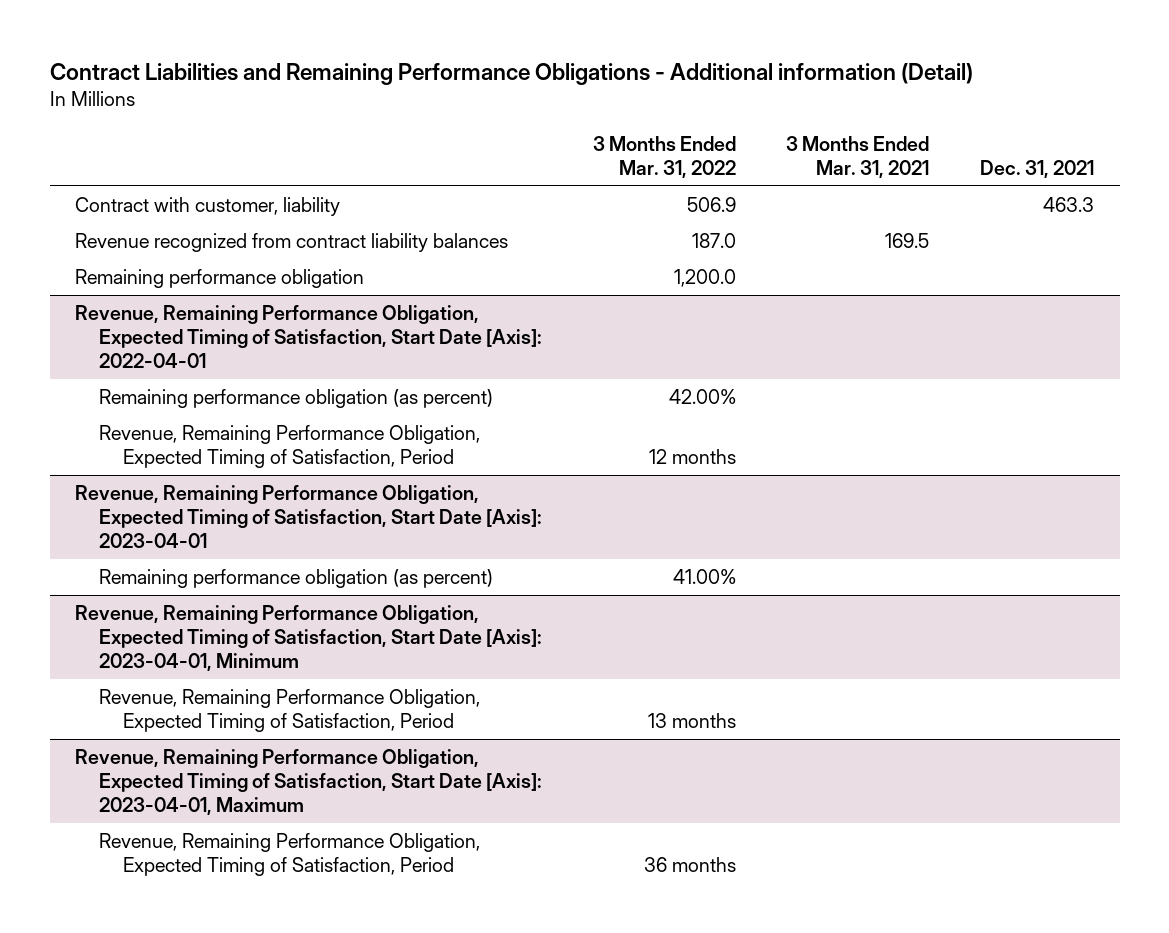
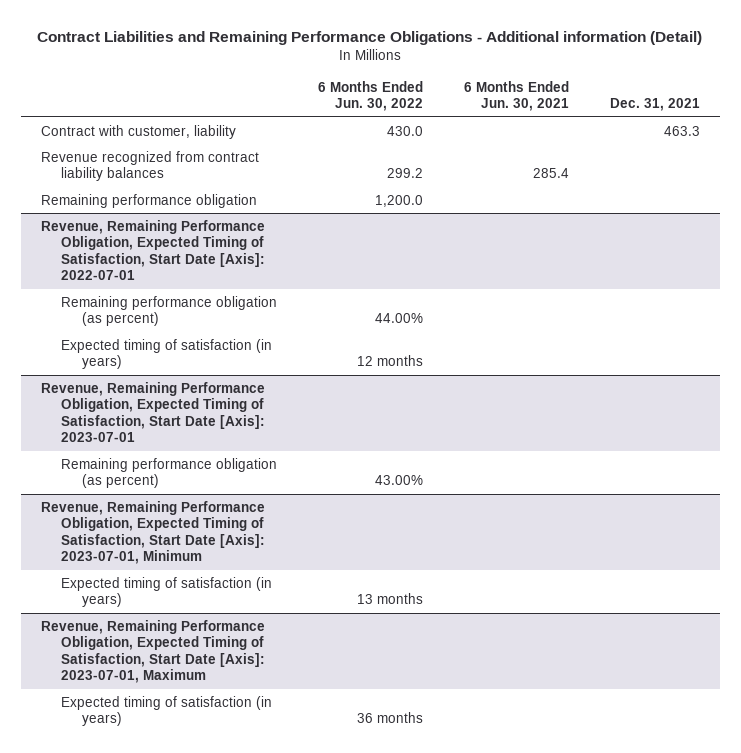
- | 3 Months Ended Mar. 31, 2022 | 3 Months Ended Mar. 31, 2021 | Dec. 31, 2021
+ | 6 Months Ended Jun. 30, 2022 | 6 Months Ended Jun. 30, 2021 | Dec. 31, 2021
- Revenue, Remaining Performance Obligation, Expected Timing of Satisfaction, Start Date [Axis]: 2022-04-01
- Remaining performance obligation (as percent) | 42.00% | |
- Revenue, Remaining Performance Obligation, Expected Timing of Satisfaction, Period | 12 months | |
- Revenue, Remaining Performance Obligation, Expected Timing of Satisfaction, Start Date [Axis]: 2023-04-01
- Remaining performance obligation (as percent) | 41.00% | |
- Revenue, Remaining Performance Obligation, Expected Timing of Satisfaction, Start Date [Axis]: 2023-04-01, Minimum
- Revenue, Remaining Performance Obligation, Expected Timing of Satisfaction, Period | 13 months | |
- Revenue, Remaining Performance Obligation, Expected Timing of Satisfaction, Start Date [Axis]: 2023-04-01, Maximum
- Revenue, Remaining Performance Obligation, Expected Timing of Satisfaction, Period | 36 months | |
+ Revenue, Remaining Performance Obligation, Expected Timing of Satisfaction, Start Date [Axis]: 2022-07-01
+ Remaining performance obligation (as percent) | 44.00% | |
+ Expected timing of satisfaction (in years) | 12 months | |
+ Revenue, Remaining Performance Obligation, Expected Timing of Satisfaction, Start Date [Axis]: 2023-07-01
+ Remaining performance obligation (as percent) | 43.00% | |
+ Revenue, Remaining Performance Obligation, Expected Timing of Satisfaction, Start Date [Axis]: 2023-07-01, Minimum
+ Expected timing of satisfaction (in years) | 13 months | |
+ Revenue, Remaining Performance Obligation, Expected Timing of Satisfaction, Start Date [Axis]: 2023-07-01, Maximum
+ Expected timing of satisfaction (in years) | 36 months | |

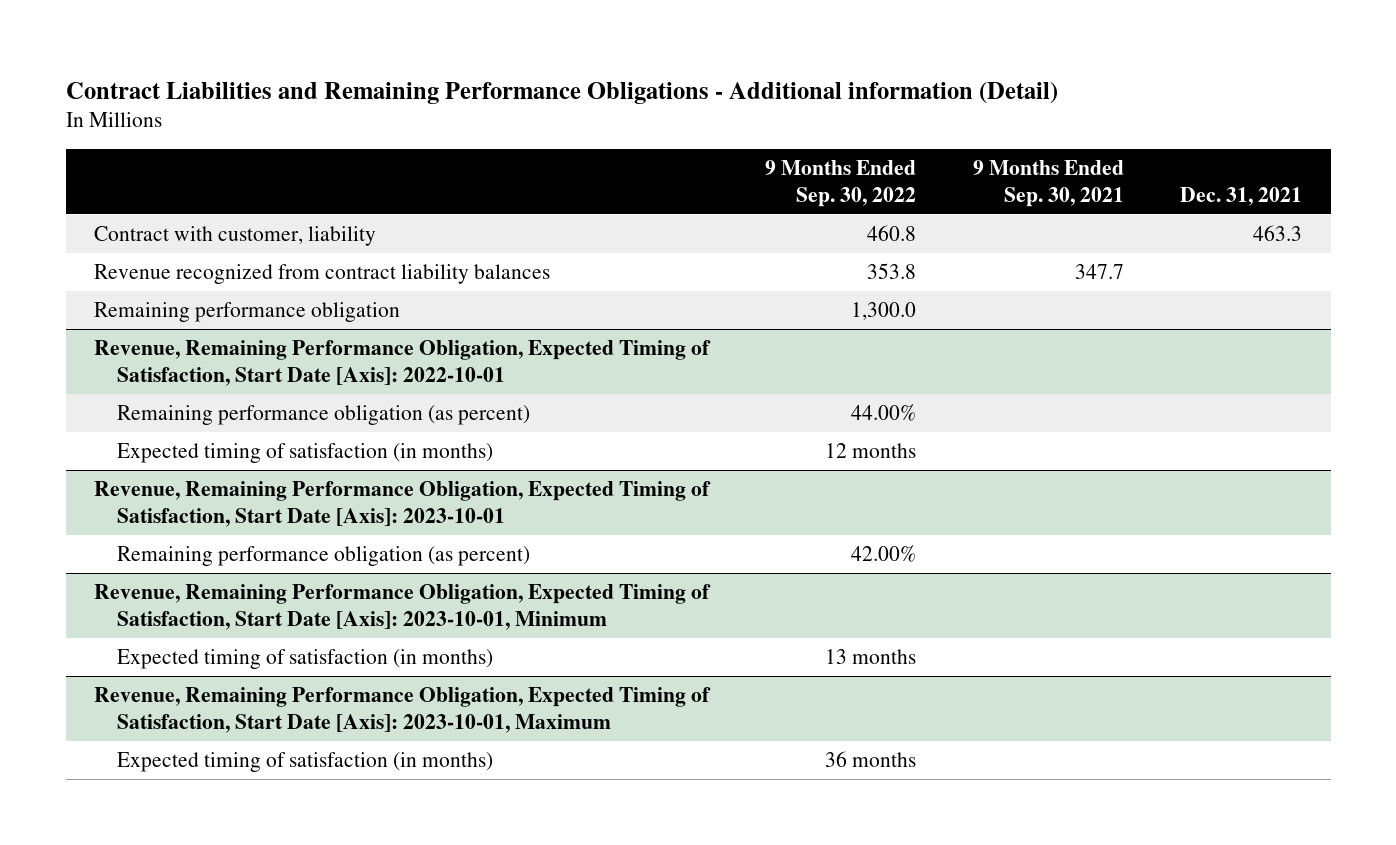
- | 6 Months Ended Jun. 30, 2022 | 6 Months Ended Jun. 30, 2021 | Dec. 31, 2021
+ | 9 Months Ended Sep. 30, 2022 | 9 Months Ended Sep. 30, 2021 | Dec. 31, 2021
- Revenue, Remaining Performance Obligation, Expected Timing of Satisfaction, Start Date [Axis]: 2022-07-01
- Remaining performance obligation (as percent) | 44.00% | |
- Expected timing of satisfaction (in years) | 12 months | |
- Revenue, Remaining Performance Obligation, Expected Timing of Satisfaction, Start Date [Axis]: 2023-07-01
- Remaining performance obligation (as percent) | 43.00% | |
- Revenue, Remaining Performance Obligation, Expected Timing of Satisfaction, Start Date [Axis]: 2023-07-01, Minimum
- Expected timing of satisfaction (in years) | 13 months | |
- Revenue, Remaining Performance Obligation, Expected Timing of Satisfaction, Start Date [Axis]: 2023-07-01, Maximum
- Expected timing of satisfaction (in years) | 36 months | |
+ Revenue, Remaining Performance Obligation, Expected Timing of Satisfaction, Start Date [Axis]: 2022-10-01
+ Remaining performance obligation (as percent) | 44.00% | |
+ Expected timing of satisfaction (in months) | 12 months | |
+ Revenue, Remaining Performance Obligation, Expected Timing of Satisfaction, Start Date [Axis]: 2023-10-01
+ Remaining performance obligation (as percent) | 42.00% | |
+ Revenue, Remaining Performance Obligation, Expected Timing of Satisfaction, Start Date [Axis]: 2023-10-01, Minimum
+ Expected timing of satisfaction (in months) | 13 months | |
+ Revenue, Remaining Performance Obligation, Expected Timing of Satisfaction, Start Date [Axis]: 2023-10-01, Maximum
+ Expected timing of satisfaction (in months) | 36 months | |

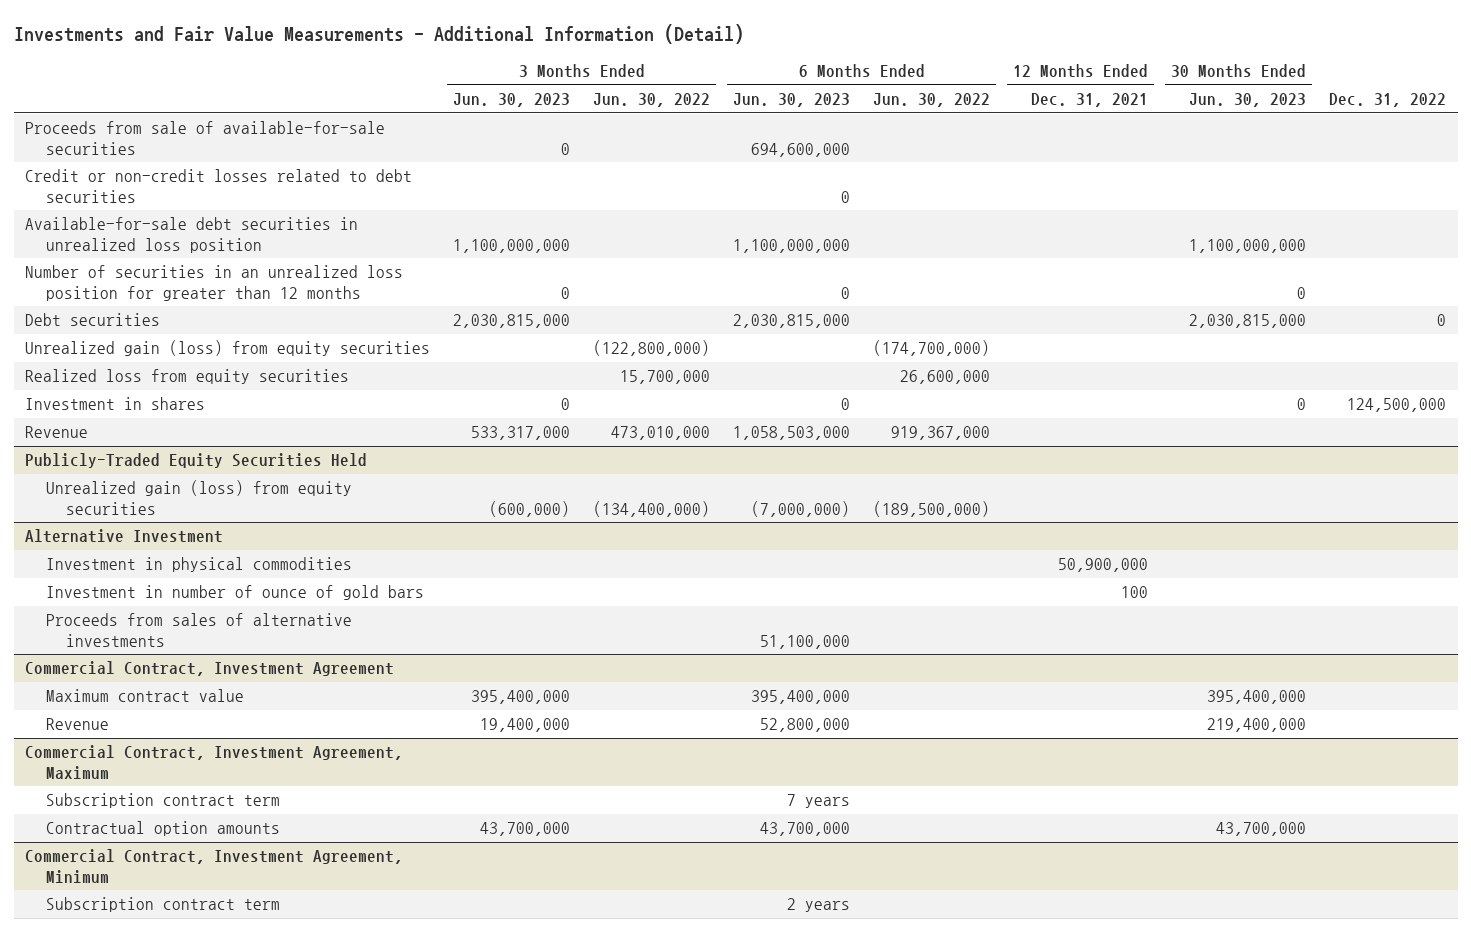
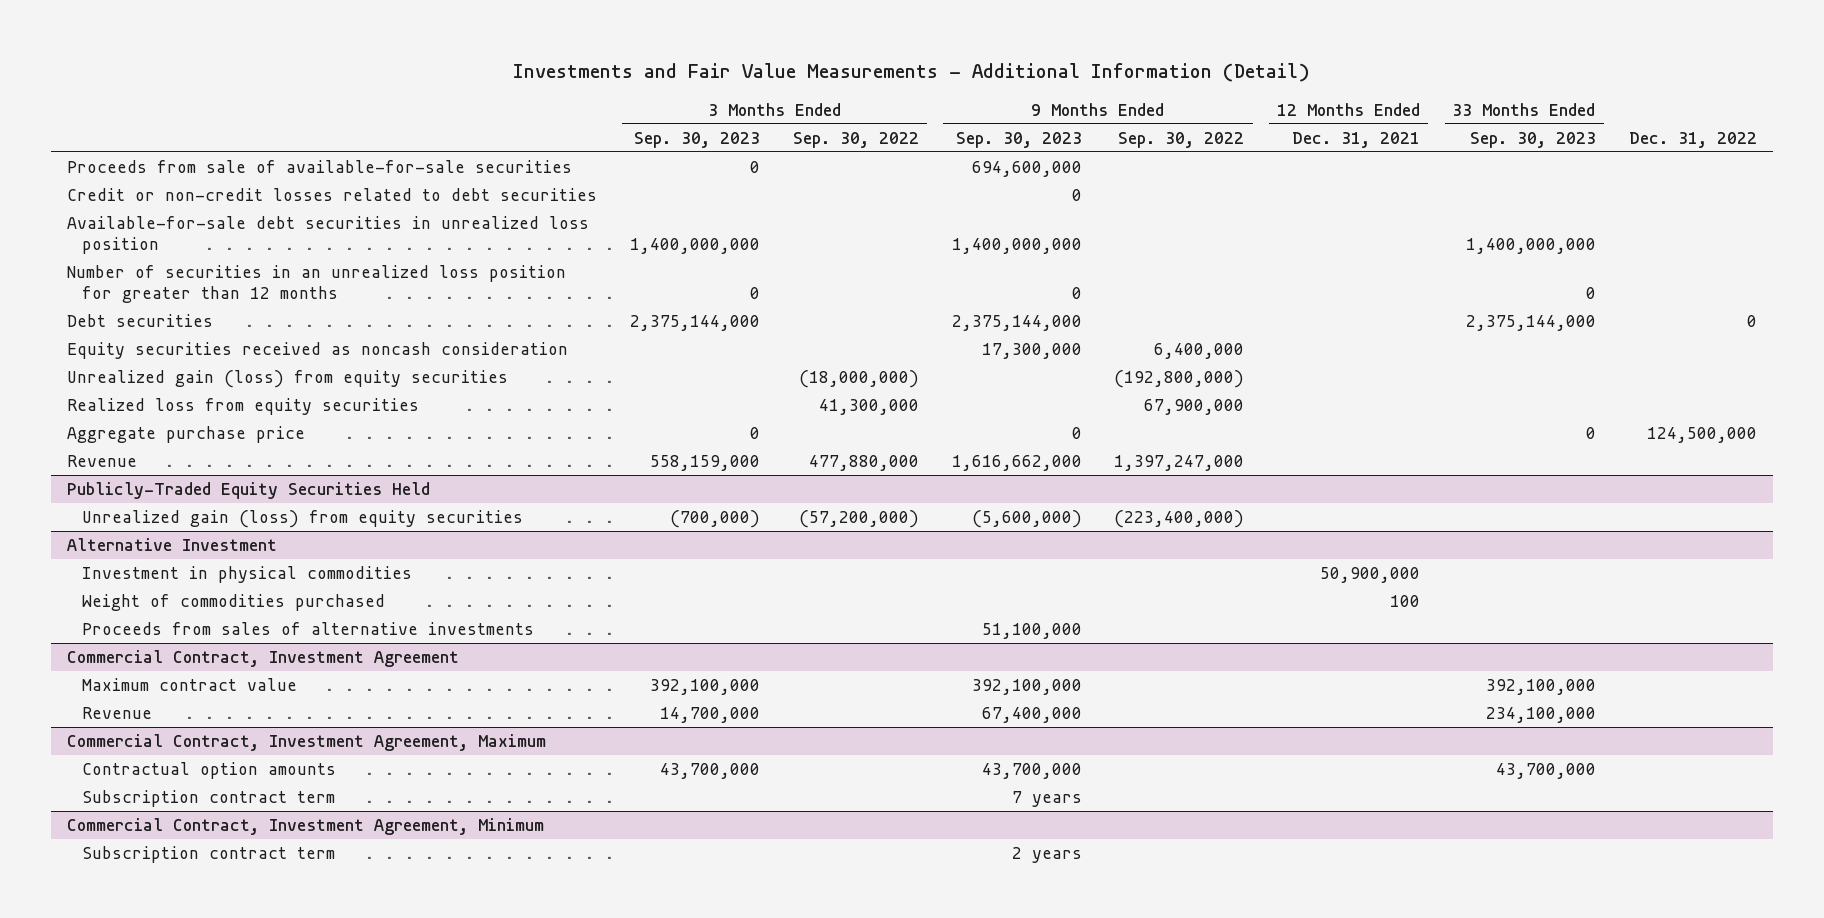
- | 3 Months Ended Jun. 30, 2023 | 3 Months Ended Jun. 30, 2022 | 6 Months Ended Jun. 30, 2023 | 6 Months Ended Jun. 30, 2022 | 12 Months Ended Dec. 31, 2021 | 30 Months Ended Jun. 30, 2023 | Dec. 31, 2022
+ | 3 Months Ended Sep. 30, 2023 | 3 Months Ended Sep. 30, 2022 | 9 Months Ended Sep. 30, 2023 | 9 Months Ended Sep. 30, 2022 | 12 Months Ended Dec. 31, 2021 | 33 Months Ended Sep. 30, 2023 | Dec. 31, 2022
+ Equity securities received as noncash consideration | | | 17,300,000 | 6,400,000 | | |
- Investment in shares | 0 | | 0 | | | 0 | 124,500,000
+ Aggregate purchase price | 0 | | 0 | | | 0 | 124,500,000
@ Alternative Investment
- Investment in number of ounce of gold bars | | | | | 100 | |
+ Weight of commodities purchased | | | | | 100 | |
@ Commercial Contract, Investment Agreement, Maximum
moved down: Subscription contract term | | | 7 years | | | |

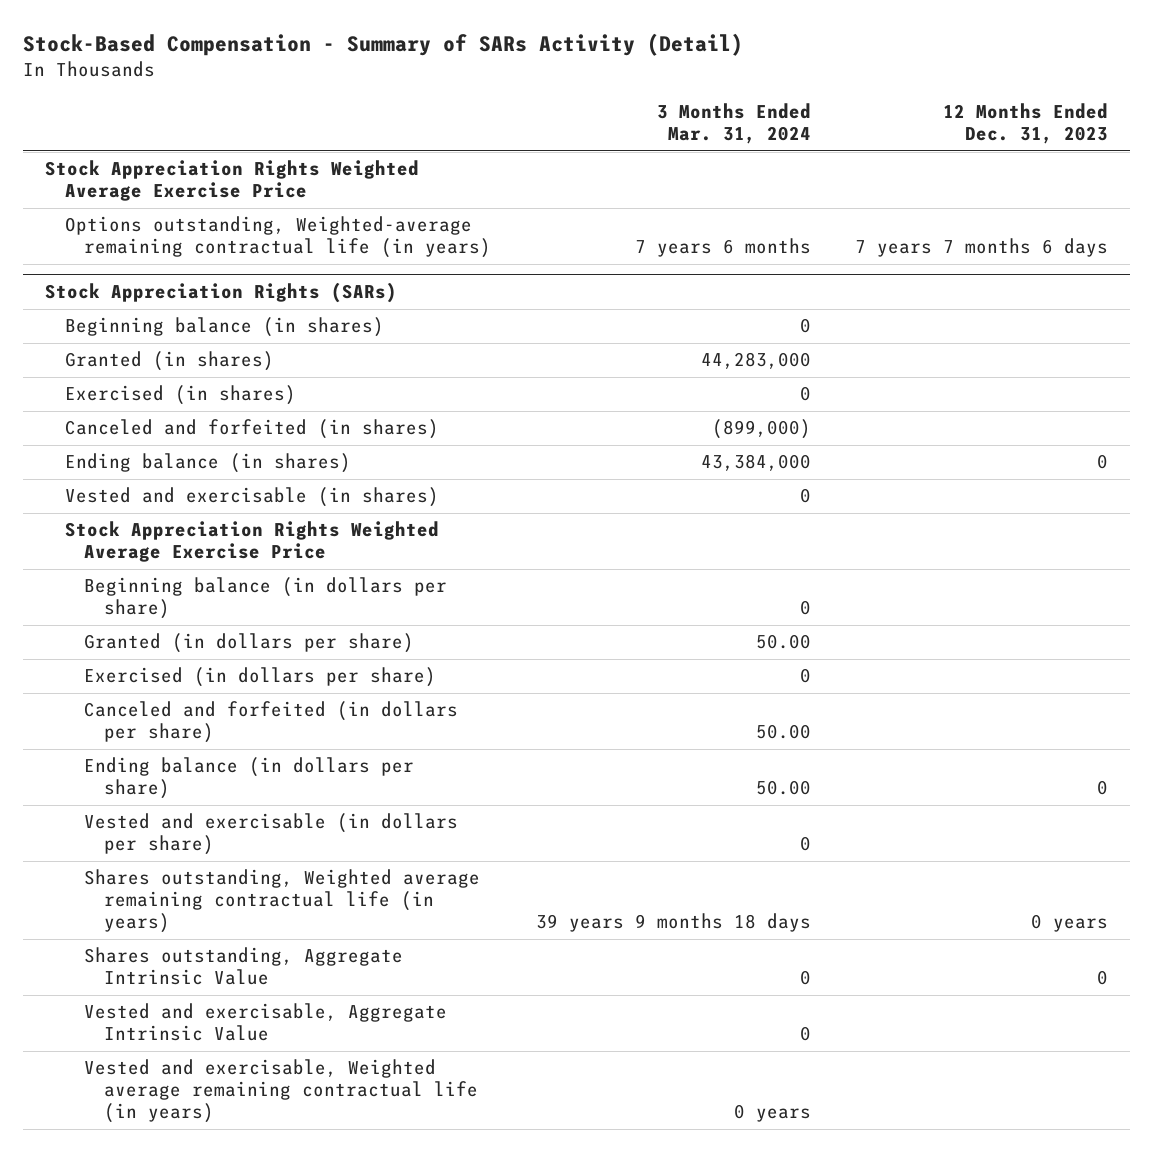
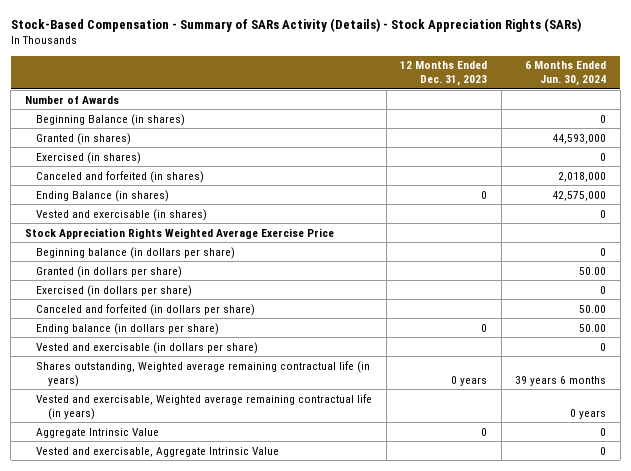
- Stock-Based Compensation - Summary of SARs Activity (Detail)
+ Stock-Based Compensation - Summary of SARs Activity (Details) - Stock Appreciation Rights (SARs)
- | 3 Months Ended Mar. 31, 2024 | 12 Months Ended Dec. 31, 2023
+ | 12 Months Ended Dec. 31, 2023 | 6 Months Ended Jun. 30, 2024
+ Number of Awards
+ Beginning Balance (in shares) | | 0
+ Granted (in shares) | | 44,593,000
+ Exercised (in shares) | | 0
+ Canceled and forfeited (in shares) | | 2,018,000
+ Ending Balance (in shares) | 0 | 42,575,000
+ Vested and exercisable (in shares) | | 0
- Options outstanding, Weighted-average remaining contractual life (in years) | 7 years 6 months | 7 years 7 months 6 days
- Stock Appreciation Rights (SARs)
- Beginning balance (in shares) | 0 |
- Granted (in shares) | 44,283,000 |
- Exercised (in shares) | 0 |
- Canceled and forfeited (in shares) | (899,000) |
- Ending balance (in shares) | 43,384,000 | 0
- Vested and exercisable (in shares) | 0 |
- Stock Appreciation Rights Weighted Average Exercise Price
- Beginning balance (in dollars per share) | 0 |
- Granted (in dollars per share) | 50.00 |
- Exercised (in dollars per share) | 0 |
- Canceled and forfeited (in dollars per share) | 50.00 |
- Ending balance (in dollars per share) | 50.00 | 0
- Vested and exercisable (in dollars per share) | 0 |
- Shares outstanding, Weighted average remaining contractual life (in years) | 39 years 9 months 18 days | 0 years
- Shares outstanding, Aggregate Intrinsic Value | 0 | 0
- Vested and exercisable, Aggregate Intrinsic Value | 0 |
- Vested and exercisable, Weighted average remaining contractual life (in years) | 0 years |
+ Beginning balance (in dollars per share) | | 0
+ Granted (in dollars per share) | | 50.00
+ Exercised (in dollars per share) | | 0
+ Canceled and forfeited (in dollars per share) | | 50.00
+ Ending balance (in dollars per share) | 0 | 50.00
+ Vested and exercisable (in dollars per share) | | 0
+ Shares outstanding, Weighted average remaining contractual life (in years) | 0 years | 39 years 6 months
+ Vested and exercisable, Weighted average remaining contractual life (in years) | | 0 years
+ Aggregate Intrinsic Value | 0 | 0
+ Vested and exercisable, Aggregate Intrinsic Value | | 0

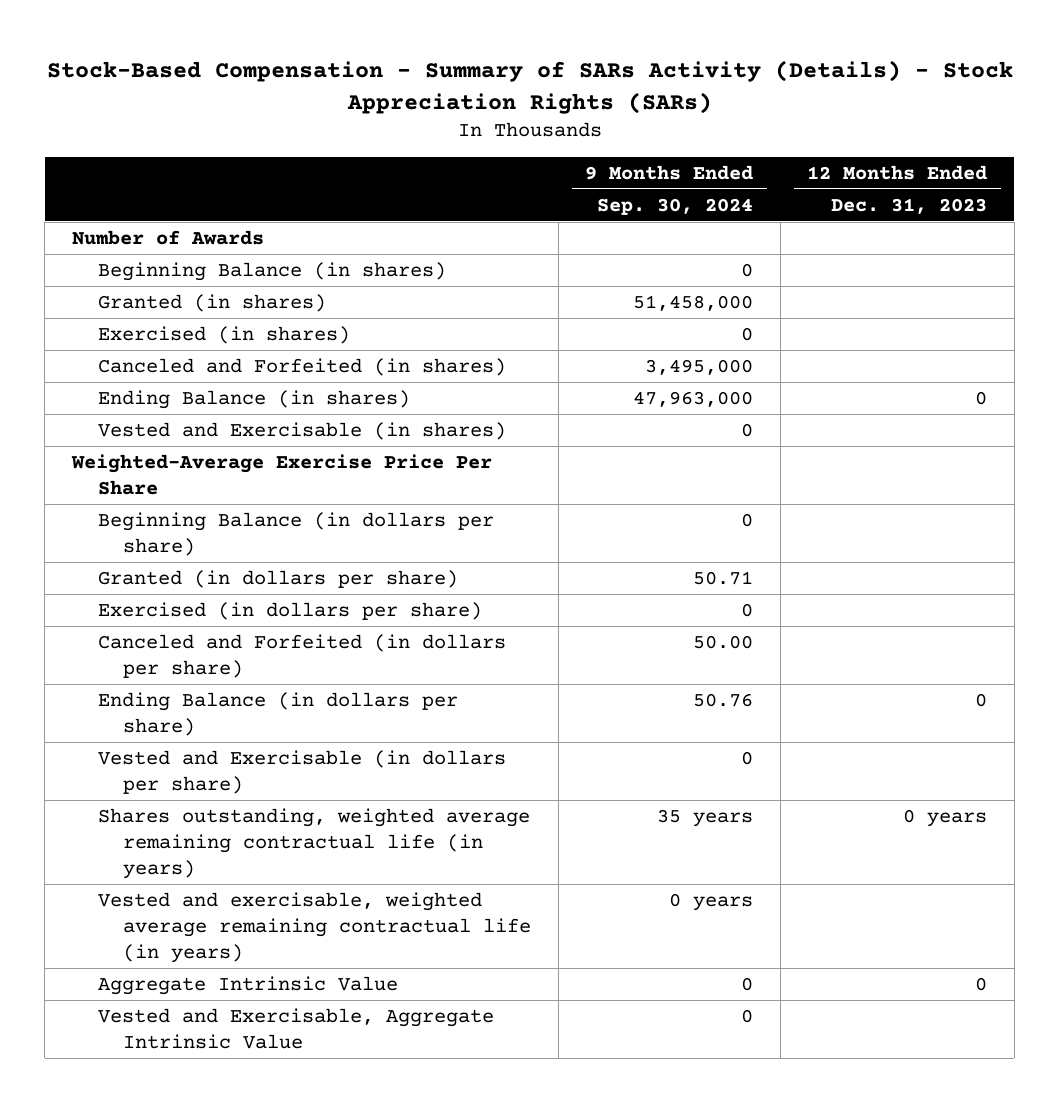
- | 12 Months Ended Dec. 31, 2023 | 6 Months Ended Jun. 30, 2024
+ | 9 Months Ended Sep. 30, 2024 | 12 Months Ended Dec. 31, 2023
- Canceled and forfeited (in shares) | | 2,018,000
+ Canceled and Forfeited (in shares) | 3,495,000 |
- Vested and exercisable (in shares) | | 0
- Stock Appreciation Rights Weighted Average Exercise Price
- Beginning balance (in dollars per share) | | 0
+ Vested and Exercisable (in shares) | 0 |
+ Weighted-Average Exercise Price Per Share
+ Beginning Balance (in dollars per share) | 0 |
- Canceled and forfeited (in dollars per share) | | 50.00
- Ending balance (in dollars per share) | 0 | 50.00
- Vested and exercisable (in dollars per share) | | 0
- Shares outstanding, Weighted average remaining contractual life (in years) | 0 years | 39 years 6 months
- Vested and exercisable, Weighted average remaining contractual life (in years) | | 0 years
+ Canceled and Forfeited (in dollars per share) | 50.00 |
+ Ending Balance (in dollars per share) | 50.76 | 0
+ Vested and Exercisable (in dollars per share) | 0 |
+ Shares outstanding, weighted average remaining contractual life (in years) | 35 years | 0 years
+ Vested and exercisable, weighted average remaining contractual life (in years) | 0 years |
- Vested and exercisable, Aggregate Intrinsic Value | | 0
+ Vested and Exercisable, Aggregate Intrinsic Value | 0 |

